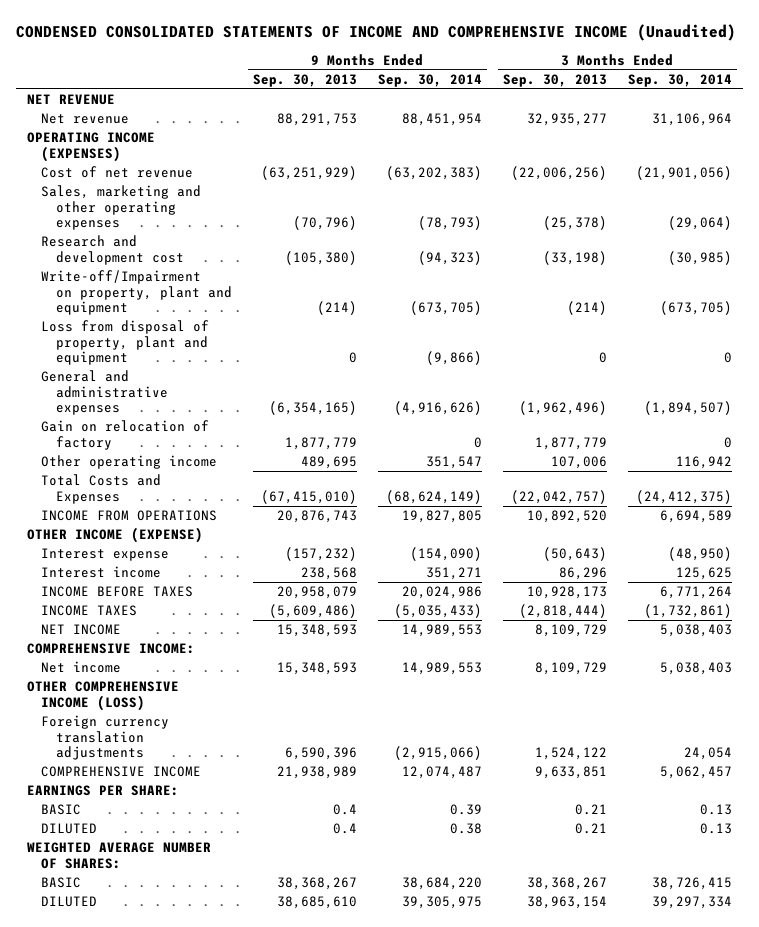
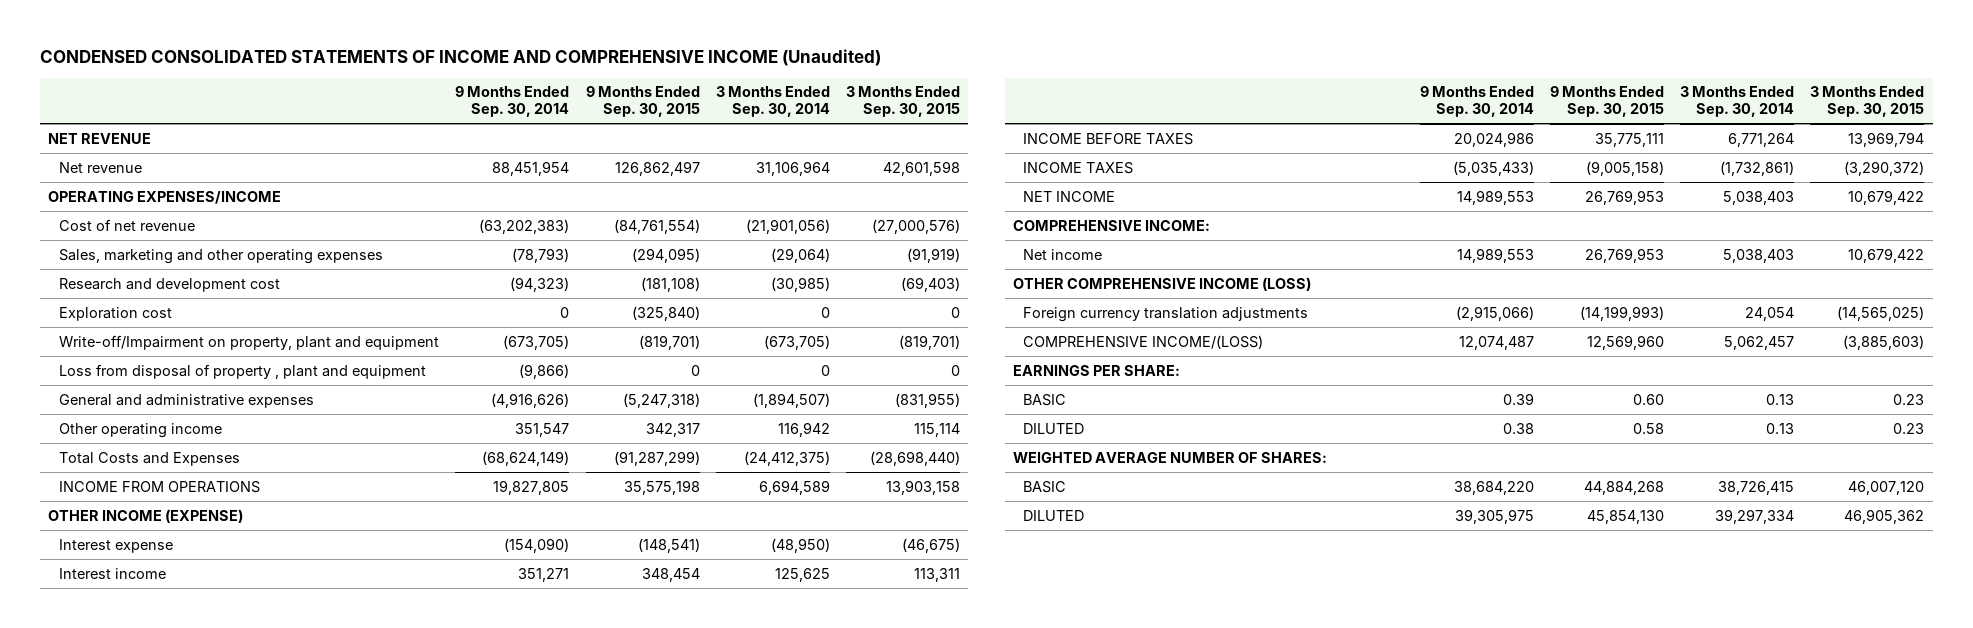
- | 9 Months Ended Sep. 30, 2013 | 9 Months Ended Sep. 30, 2014 | 3 Months Ended Sep. 30, 2013 | 3 Months Ended Sep. 30, 2014
+ | 9 Months Ended Sep. 30, 2014 | 9 Months Ended Sep. 30, 2015 | 3 Months Ended Sep. 30, 2014 | 3 Months Ended Sep. 30, 2015
- OPERATING INCOME (EXPENSES)
+ OPERATING EXPENSES/INCOME
+ Exploration cost | 0 | (325,840) | 0 | 0
- Loss from disposal of property, plant and equipment | 0 | (9,866) | 0 | 0
+ Loss from disposal of property , plant and equipment | (9,866) | 0 | 0 | 0
- Gain on relocation of factory | 1,877,779 | 0 | 1,877,779 | 0
- COMPREHENSIVE INCOME | 21,938,989 | 12,074,487 | 9,633,851 | 5,062,457
+ COMPREHENSIVE INCOME/(LOSS) | 12,074,487 | 12,569,960 | 5,062,457 | (3,885,603)

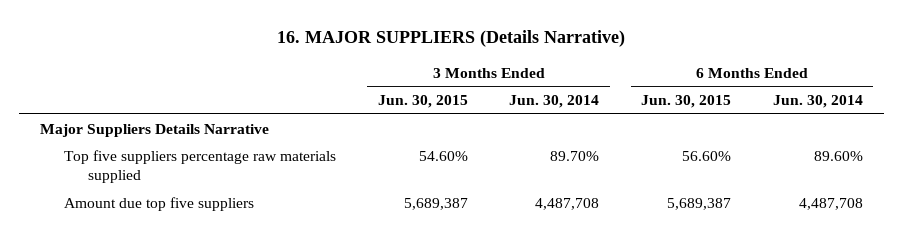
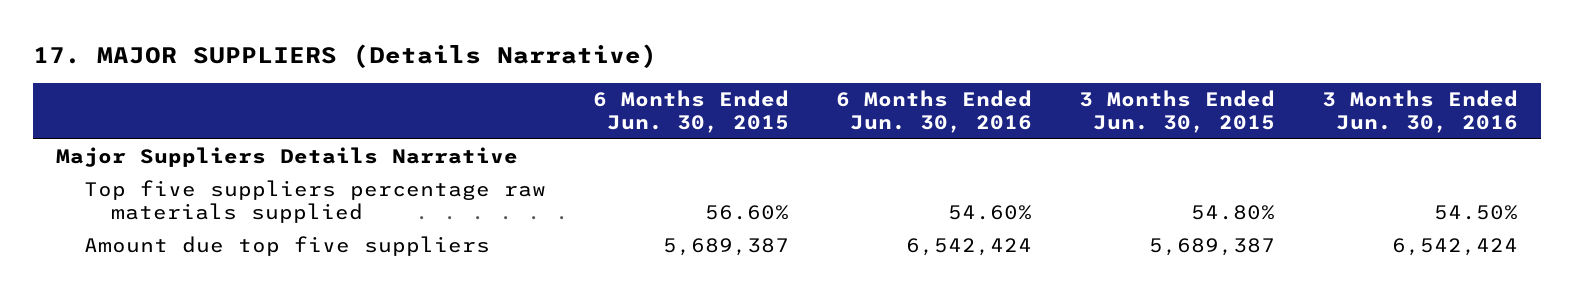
- 16. MAJOR SUPPLIERS (Details Narrative)
+ 17. MAJOR SUPPLIERS (Details Narrative)
- | 3 Months Ended Jun. 30, 2015 | 3 Months Ended Jun. 30, 2014 | 6 Months Ended Jun. 30, 2015 | 6 Months Ended Jun. 30, 2014
+ | 6 Months Ended Jun. 30, 2015 | 6 Months Ended Jun. 30, 2016 | 3 Months Ended Jun. 30, 2015 | 3 Months Ended Jun. 30, 2016
- Top five suppliers percentage raw materials supplied | 54.60% | 89.70% | 56.60% | 89.60%
+ Top five suppliers percentage raw materials supplied | 56.60% | 54.60% | 54.80% | 54.50%

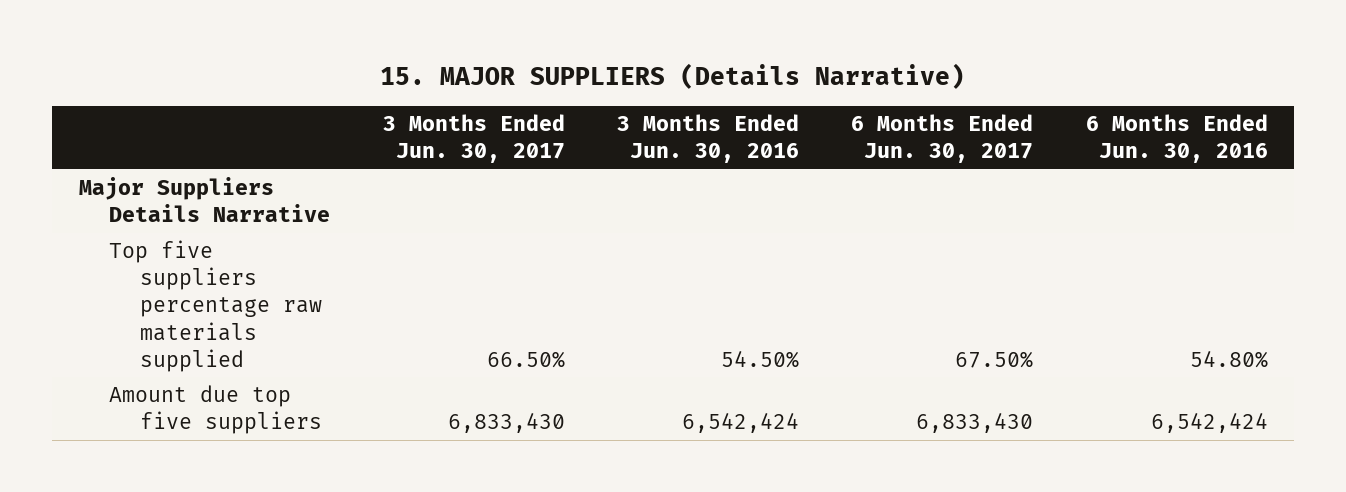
- 17. MAJOR SUPPLIERS (Details Narrative)
+ 15. MAJOR SUPPLIERS (Details Narrative)
- | 6 Months Ended Jun. 30, 2015 | 6 Months Ended Jun. 30, 2016 | 3 Months Ended Jun. 30, 2015 | 3 Months Ended Jun. 30, 2016
+ | 3 Months Ended Jun. 30, 2017 | 3 Months Ended Jun. 30, 2016 | 6 Months Ended Jun. 30, 2017 | 6 Months Ended Jun. 30, 2016
- Top five suppliers percentage raw materials supplied | 56.60% | 54.60% | 54.80% | 54.50%
+ Top five suppliers percentage raw materials supplied | 66.50% | 54.50% | 67.50% | 54.80%

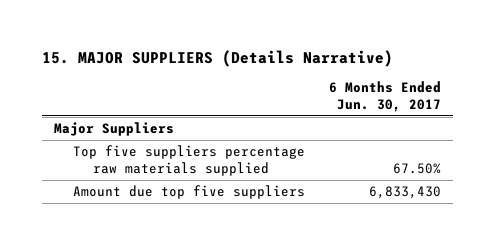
- | 3 Months Ended Jun. 30, 2017 | 3 Months Ended Jun. 30, 2016 | 6 Months Ended Jun. 30, 2017 | 6 Months Ended Jun. 30, 2016
+ | 6 Months Ended Jun. 30, 2017
- Major Suppliers Details Narrative
+ Major Suppliers

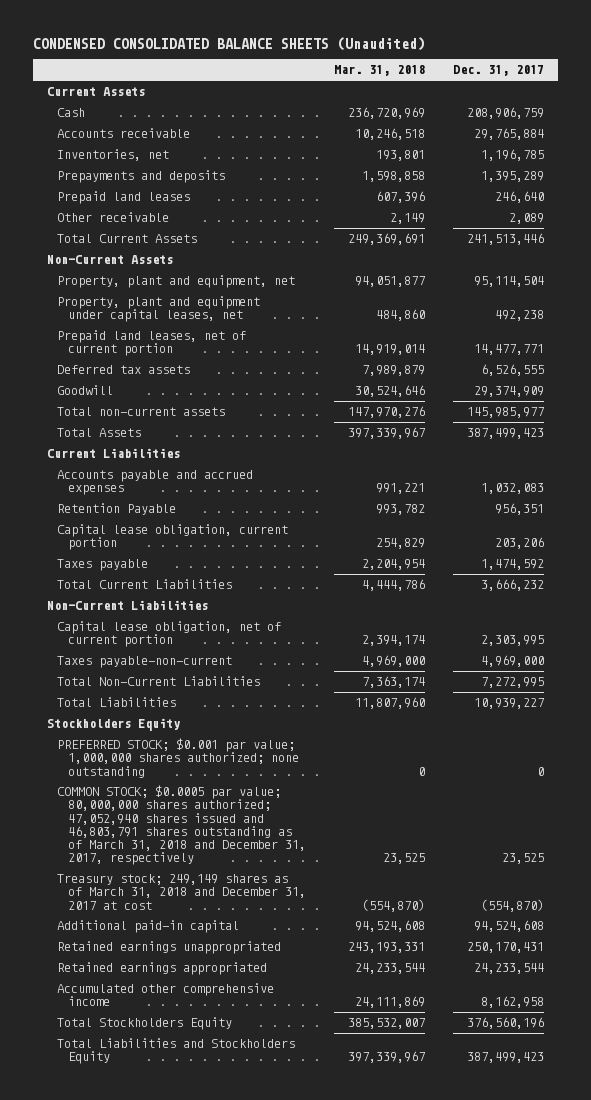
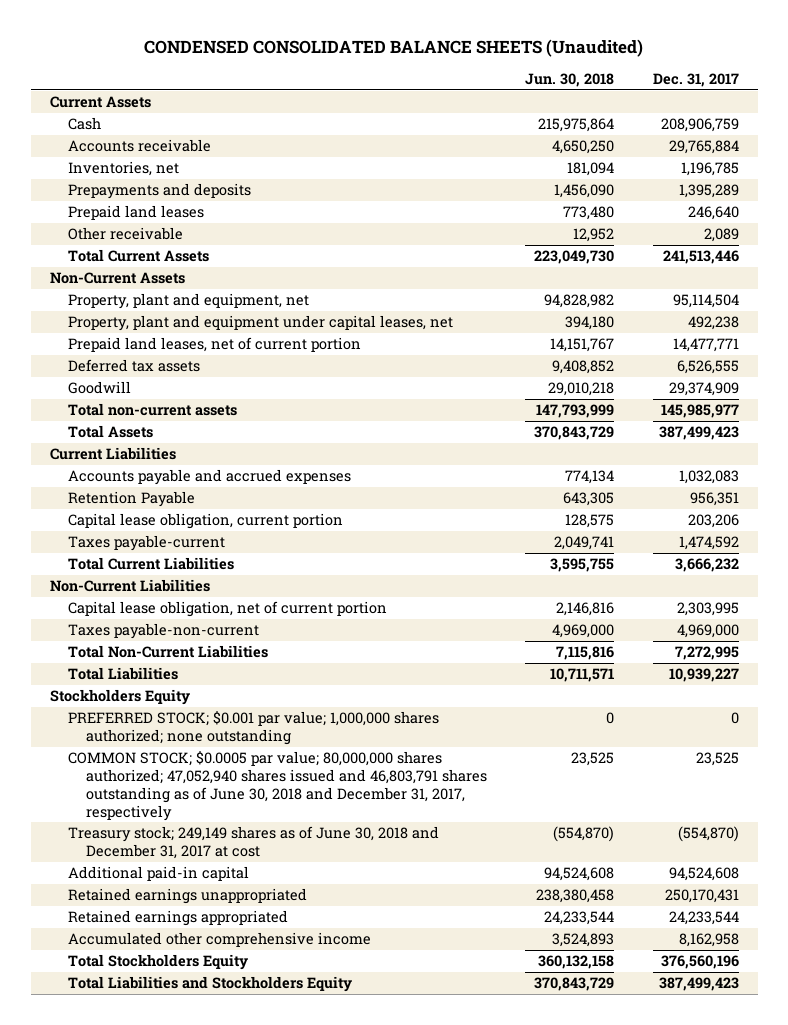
- | Mar. 31, 2018 | Dec. 31, 2017
+ | Jun. 30, 2018 | Dec. 31, 2017
- Taxes payable | 2,204,954 | 1,474,592
+ Taxes payable-current | 2,049,741 | 1,474,592
- COMMON STOCK; $0.0005 par value; 80,000,000 shares authorized; 47,052,940 shares issued and 46,803,791 shares outstanding as of March 31, 2018 and December 31, 2017, respectively | 23,525 | 23,525
- Treasury stock; 249,149 shares as of March 31, 2018 and December 31, 2017 at cost | (554,870) | (554,870)
+ COMMON STOCK; $0.0005 par value; 80,000,000 shares authorized; 47,052,940 shares issued and 46,803,791 shares outstanding as of June 30, 2018 and December 31, 2017, respectively | 23,525 | 23,525
+ Treasury stock; 249,149 shares as of June 30, 2018 and December 31, 2017 at cost | (554,870) | (554,870)

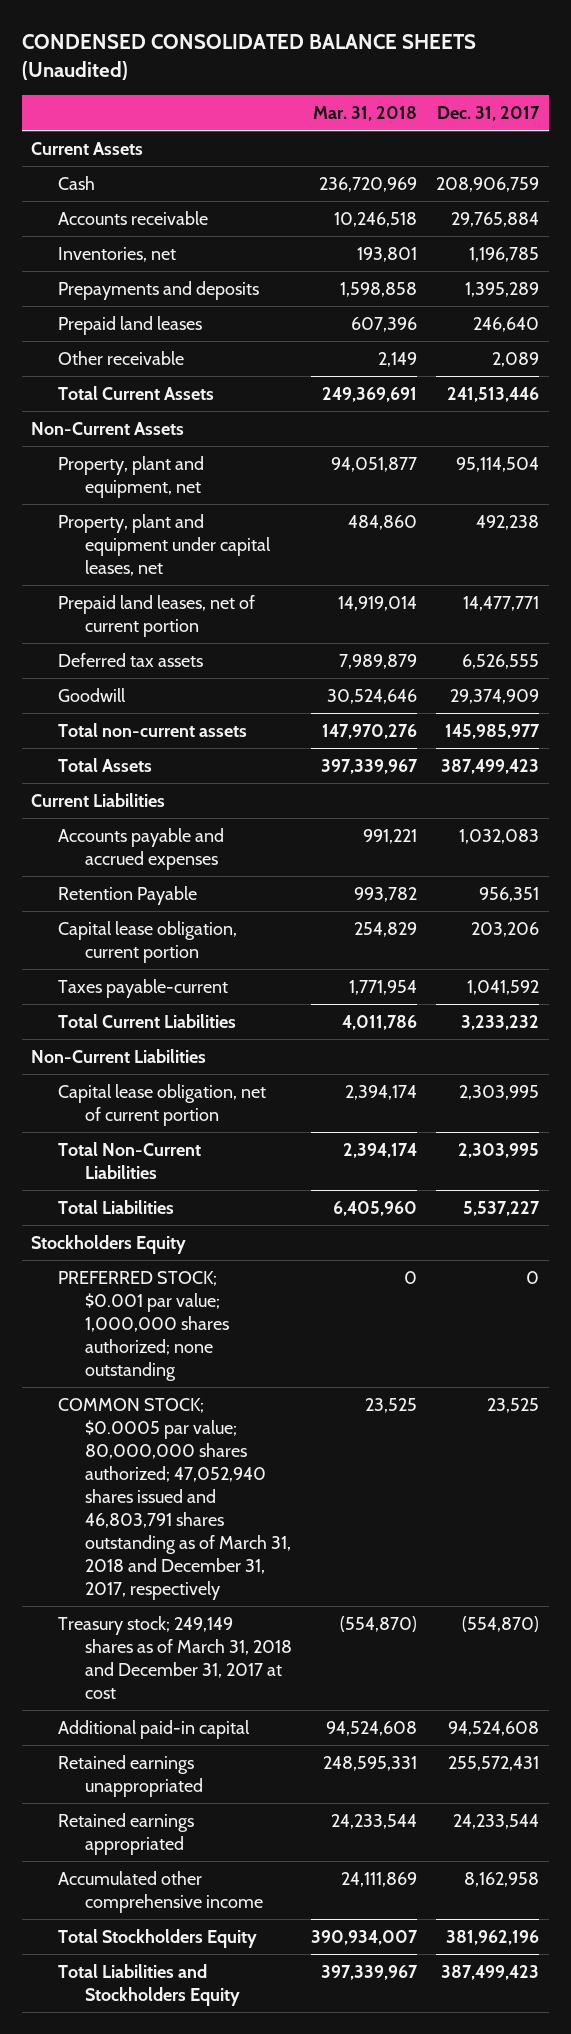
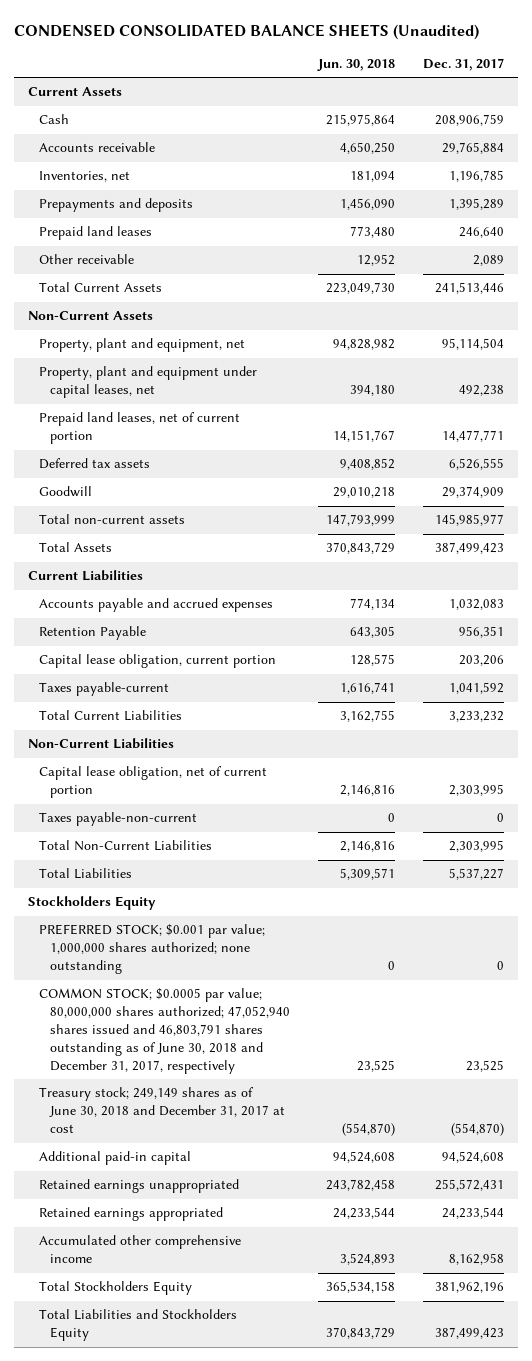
- | Mar. 31, 2018 | Dec. 31, 2017
+ | Jun. 30, 2018 | Dec. 31, 2017
+ Taxes payable-non-current | 0 | 0
- COMMON STOCK; $0.0005 par value; 80,000,000 shares authorized; 47,052,940 shares issued and 46,803,791 shares outstanding as of March 31, 2018 and December 31, 2017, respectively | 23,525 | 23,525
- Treasury stock; 249,149 shares as of March 31, 2018 and December 31, 2017 at cost | (554,870) | (554,870)
+ COMMON STOCK; $0.0005 par value; 80,000,000 shares authorized; 47,052,940 shares issued and 46,803,791 shares outstanding as of June 30, 2018 and December 31, 2017, respectively | 23,525 | 23,525
+ Treasury stock; 249,149 shares as of June 30, 2018 and December 31, 2017 at cost | (554,870) | (554,870)

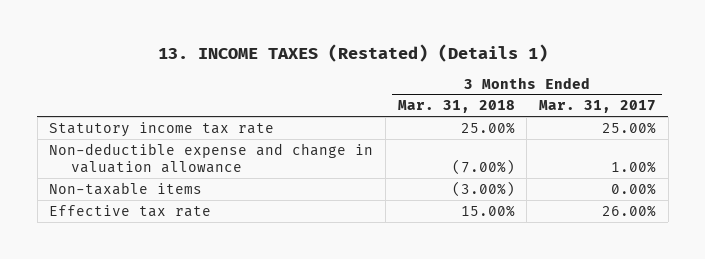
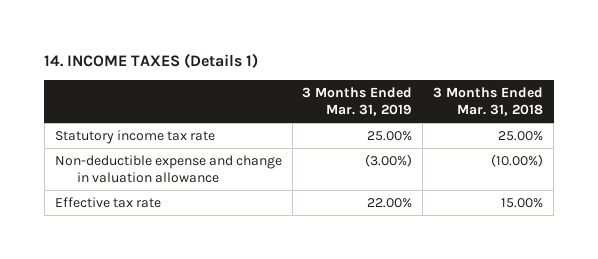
- 13. INCOME TAXES (Restated) (Details 1)
+ 14. INCOME TAXES (Details 1)
- | 3 Months Ended Mar. 31, 2018 | 3 Months Ended Mar. 31, 2017
+ | 3 Months Ended Mar. 31, 2019 | 3 Months Ended Mar. 31, 2018
- Non-deductible expense and change in valuation allowance | (7.00%) | 1.00%
- Non-taxable items | (3.00%) | 0.00%
+ Non-deductible expense and change in valuation allowance | (3.00%) | (10.00%)

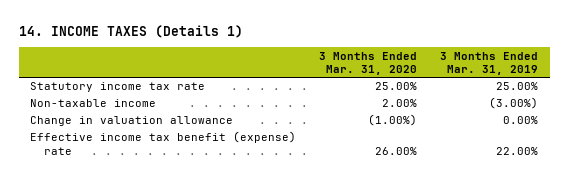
- | 3 Months Ended Mar. 31, 2019 | 3 Months Ended Mar. 31, 2018
+ | 3 Months Ended Mar. 31, 2020 | 3 Months Ended Mar. 31, 2019
- Non-deductible expense and change in valuation allowance | (3.00%) | (10.00%)
- Effective tax rate | 22.00% | 15.00%
+ Non-taxable income | 2.00% | (3.00%)
+ Change in valuation allowance | (1.00%) | 0.00%
+ Effective income tax benefit (expense) rate | 26.00% | 22.00%

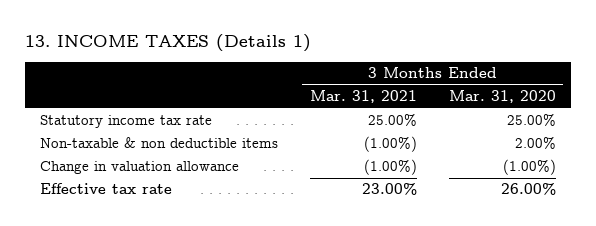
- 14. INCOME TAXES (Details 1)
+ 13. INCOME TAXES (Details 1)
- | 3 Months Ended Mar. 31, 2020 | 3 Months Ended Mar. 31, 2019
+ | 3 Months Ended Mar. 31, 2021 | 3 Months Ended Mar. 31, 2020
- Non-taxable income | 2.00% | (3.00%)
+ Non-taxable & non deductible items | (1.00%) | 2.00%
- Effective income tax benefit (expense) rate | 26.00% | 22.00%
+ Effective tax rate | 23.00% | 26.00%

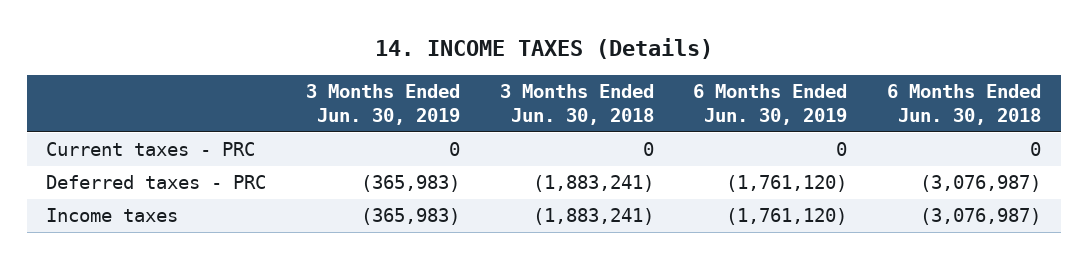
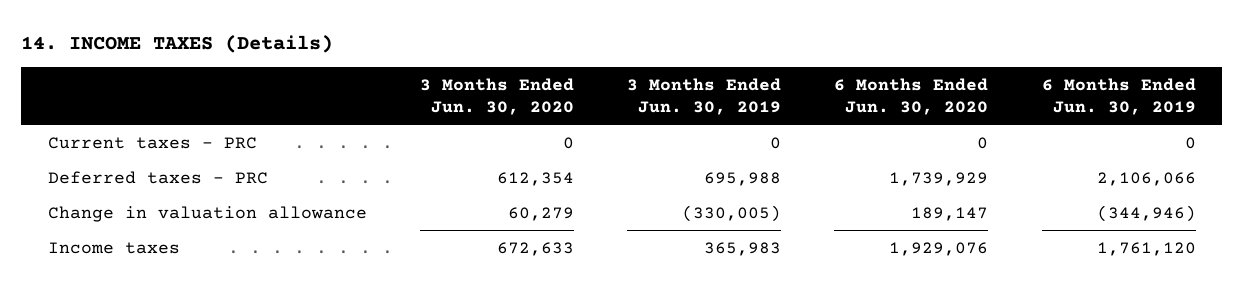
- | 3 Months Ended Jun. 30, 2019 | 3 Months Ended Jun. 30, 2018 | 6 Months Ended Jun. 30, 2019 | 6 Months Ended Jun. 30, 2018
+ | 3 Months Ended Jun. 30, 2020 | 3 Months Ended Jun. 30, 2019 | 6 Months Ended Jun. 30, 2020 | 6 Months Ended Jun. 30, 2019
- Deferred taxes - PRC | (365,983) | (1,883,241) | (1,761,120) | (3,076,987)
- Income taxes | (365,983) | (1,883,241) | (1,761,120) | (3,076,987)
+ Deferred taxes - PRC | 612,354 | 695,988 | 1,739,929 | 2,106,066
+ Change in valuation allowance | 60,279 | (330,005) | 189,147 | (344,946)
+ Income taxes | 672,633 | 365,983 | 1,929,076 | 1,761,120

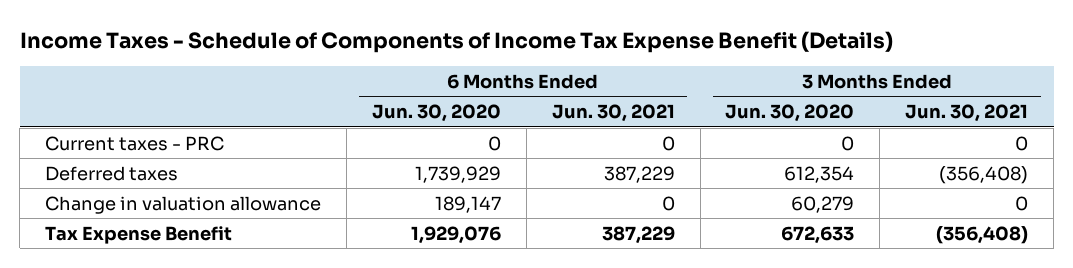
- 14. INCOME TAXES (Details)
+ Income Taxes - Schedule of Components of Income Tax Expense Benefit (Details)
- | 3 Months Ended Jun. 30, 2020 | 3 Months Ended Jun. 30, 2019 | 6 Months Ended Jun. 30, 2020 | 6 Months Ended Jun. 30, 2019
+ | 6 Months Ended Jun. 30, 2020 | 6 Months Ended Jun. 30, 2021 | 3 Months Ended Jun. 30, 2020 | 3 Months Ended Jun. 30, 2021
- Deferred taxes - PRC | 612,354 | 695,988 | 1,739,929 | 2,106,066
+ Deferred taxes | 1,739,929 | 387,229 | 612,354 | (356,408)
- Income taxes | 672,633 | 365,983 | 1,929,076 | 1,761,120
+ Tax Expense Benefit | 1,929,076 | 387,229 | 672,633 | (356,408)

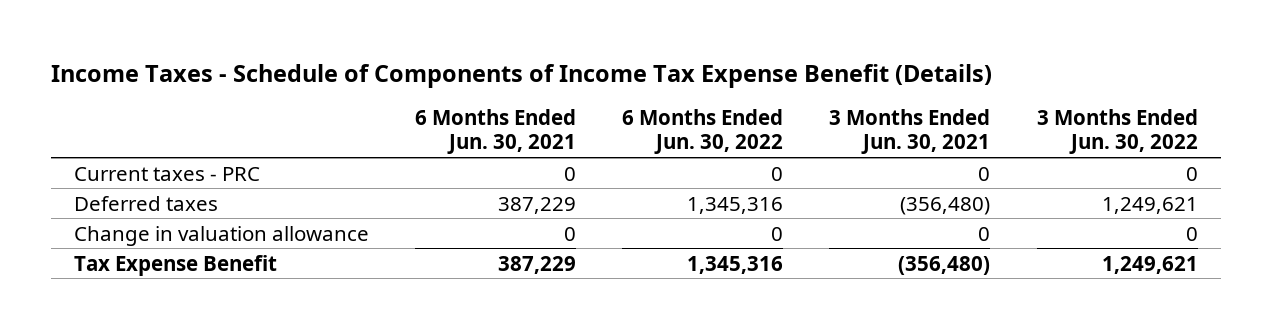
- | 6 Months Ended Jun. 30, 2020 | 6 Months Ended Jun. 30, 2021 | 3 Months Ended Jun. 30, 2020 | 3 Months Ended Jun. 30, 2021
+ | 6 Months Ended Jun. 30, 2021 | 6 Months Ended Jun. 30, 2022 | 3 Months Ended Jun. 30, 2021 | 3 Months Ended Jun. 30, 2022
- Deferred taxes | 1,739,929 | 387,229 | 612,354 | (356,408)
+ Deferred taxes | 387,229 | 1,345,316 | (356,480) | 1,249,621
- Tax Expense Benefit | 1,929,076 | 387,229 | 672,633 | (356,408)
+ Tax Expense Benefit | 387,229 | 1,345,316 | (356,480) | 1,249,621

